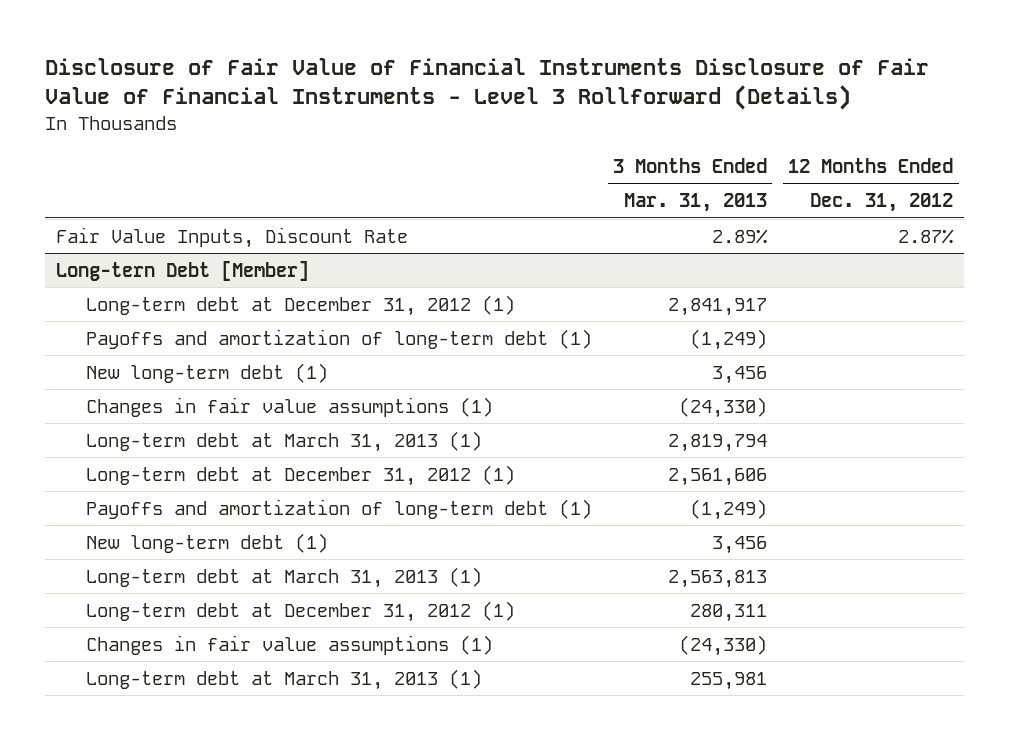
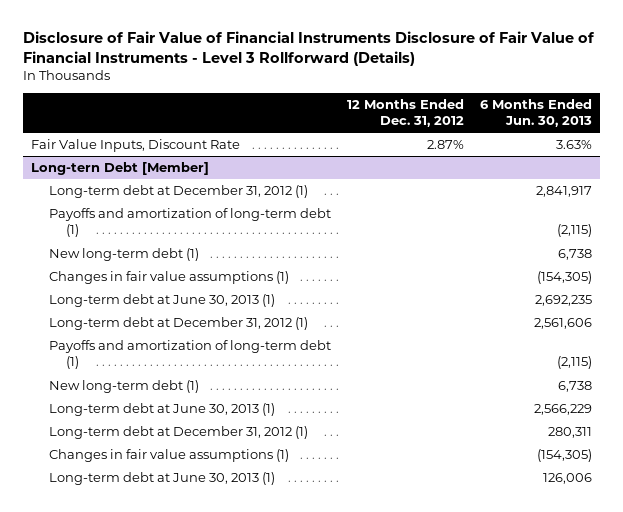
- | 3 Months Ended Mar. 31, 2013 | 12 Months Ended Dec. 31, 2012
+ | 12 Months Ended Dec. 31, 2012 | 6 Months Ended Jun. 30, 2013
@ Long-tern Debt [Member]
- Long-term debt at March 31, 2013 (1) | 2,819,794 |
+ Long-term debt at June 30, 2013 (1) | | 2,692,235
- Long-term debt at March 31, 2013 (1) | 2,563,813 |
+ Long-term debt at June 30, 2013 (1) | | 2,566,229
- Long-term debt at March 31, 2013 (1) | 255,981 |
+ Long-term debt at June 30, 2013 (1) | | 126,006

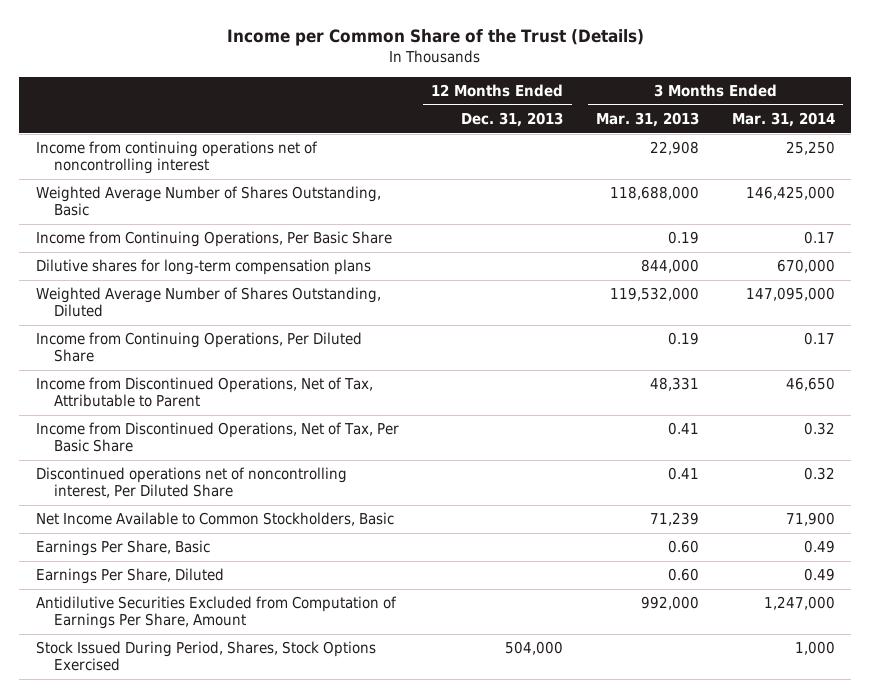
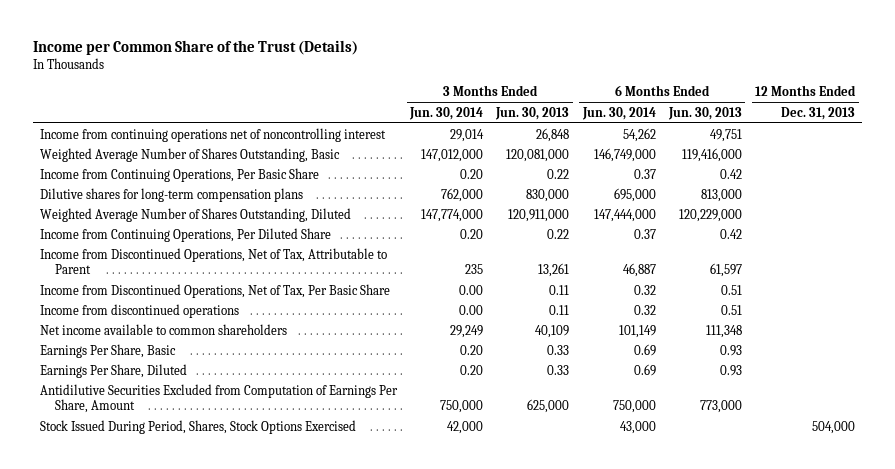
- | 12 Months Ended Dec. 31, 2013 | 3 Months Ended Mar. 31, 2013 | 3 Months Ended Mar. 31, 2014
+ | 3 Months Ended Jun. 30, 2014 | 3 Months Ended Jun. 30, 2013 | 6 Months Ended Jun. 30, 2014 | 6 Months Ended Jun. 30, 2013 | 12 Months Ended Dec. 31, 2013
- Discontinued operations net of noncontrolling interest, Per Diluted Share | | 0.41 | 0.32
- Net Income Available to Common Stockholders, Basic | | 71,239 | 71,900
+ Income from discontinued operations | 0.00 | 0.11 | 0.32 | 0.51 |
+ Net income available to common shareholders | 29,249 | 40,109 | 101,149 | 111,348 |

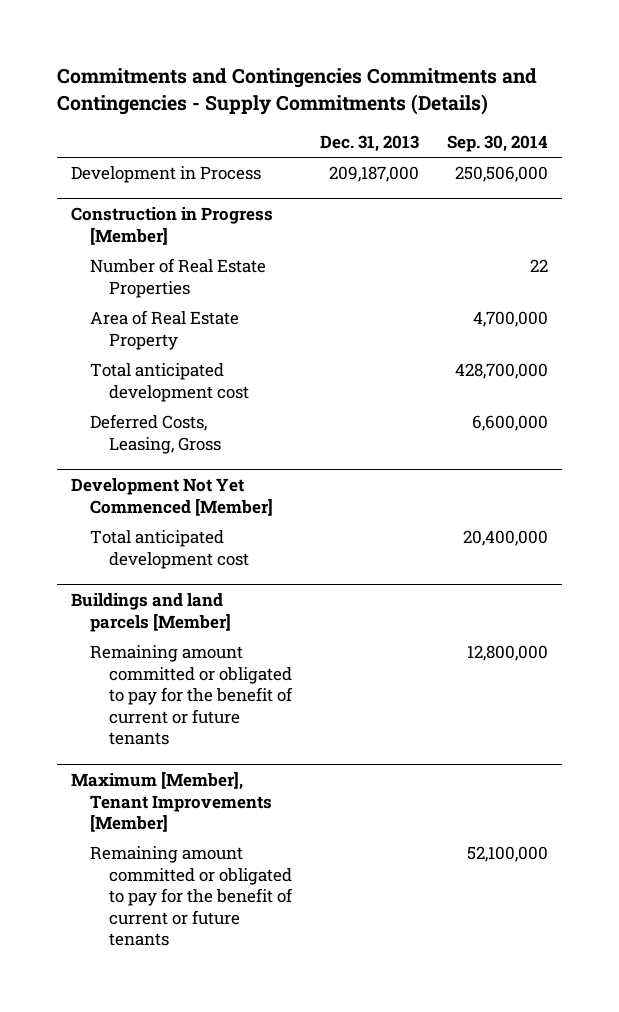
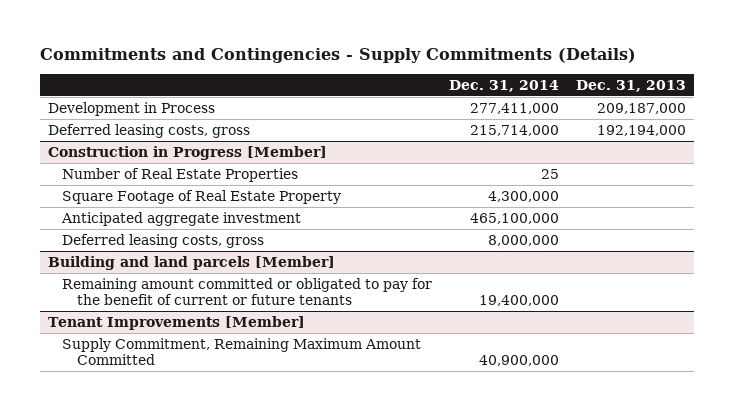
- Commitments and Contingencies Commitments and Contingencies - Supply Commitments (Details)
+ Commitments and Contingencies - Supply Commitments (Details)
- | Dec. 31, 2013 | Sep. 30, 2014
+ | Dec. 31, 2014 | Dec. 31, 2013
+ Deferred leasing costs, gross | 215,714,000 | 192,194,000
@ Construction in Progress [Member]
- Area of Real Estate Property | | 4,700,000
- Total anticipated development cost | | 428,700,000
- Deferred Costs, Leasing, Gross | | 6,600,000
- Development Not Yet Commenced [Member]
- Total anticipated development cost | | 20,400,000
- Buildings and land parcels [Member]
@ Construction in Progress [Member]
+ Square Footage of Real Estate Property | 4,300,000 |
+ Anticipated aggregate investment | 465,100,000 |
+ Deferred leasing costs, gross | 8,000,000 |
+ Building and land parcels [Member]
- Maximum [Member], Tenant Improvements [Member]
- Remaining amount committed or obligated to pay for the benefit of current or future tenants | | 52,100,000
+ Tenant Improvements [Member]
+ Supply Commitment, Remaining Maximum Amount Committed | 40,900,000 |

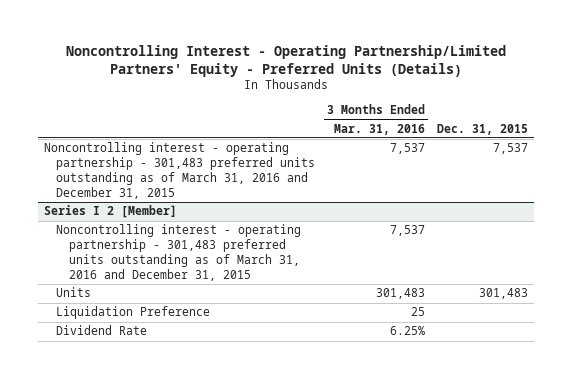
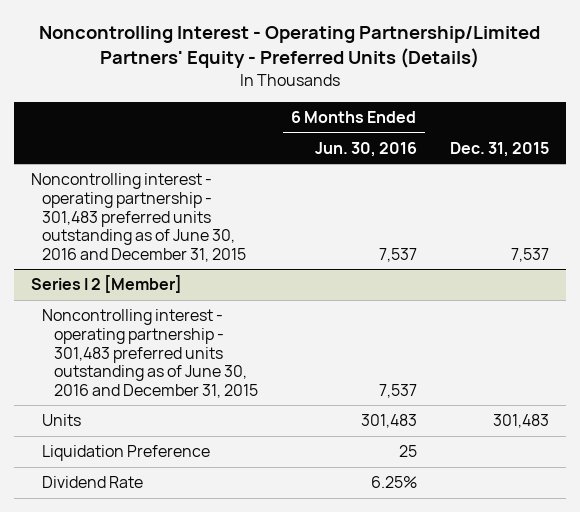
- | 3 Months Ended Mar. 31, 2016 | Dec. 31, 2015
+ | 6 Months Ended Jun. 30, 2016 | Dec. 31, 2015
- Noncontrolling interest - operating partnership - 301,483 preferred units outstanding as of March 31, 2016 and December 31, 2015 | 7,537 | 7,537
+ Noncontrolling interest - operating partnership - 301,483 preferred units outstanding as of June 30, 2016 and December 31, 2015 | 7,537 | 7,537
@ Series I 2 [Member]
- Noncontrolling interest - operating partnership - 301,483 preferred units outstanding as of March 31, 2016 and December 31, 2015 | 7,537 |
+ Noncontrolling interest - operating partnership - 301,483 preferred units outstanding as of June 30, 2016 and December 31, 2015 | 7,537 |

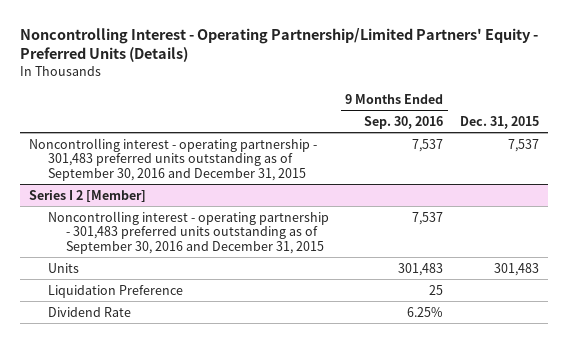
- | 6 Months Ended Jun. 30, 2016 | Dec. 31, 2015
+ | 9 Months Ended Sep. 30, 2016 | Dec. 31, 2015
- Noncontrolling interest - operating partnership - 301,483 preferred units outstanding as of June 30, 2016 and December 31, 2015 | 7,537 | 7,537
+ Noncontrolling interest - operating partnership - 301,483 preferred units outstanding as of September 30, 2016 and December 31, 2015 | 7,537 | 7,537
@ Series I 2 [Member]
- Noncontrolling interest - operating partnership - 301,483 preferred units outstanding as of June 30, 2016 and December 31, 2015 | 7,537 |
+ Noncontrolling interest - operating partnership - 301,483 preferred units outstanding as of September 30, 2016 and December 31, 2015 | 7,537 |

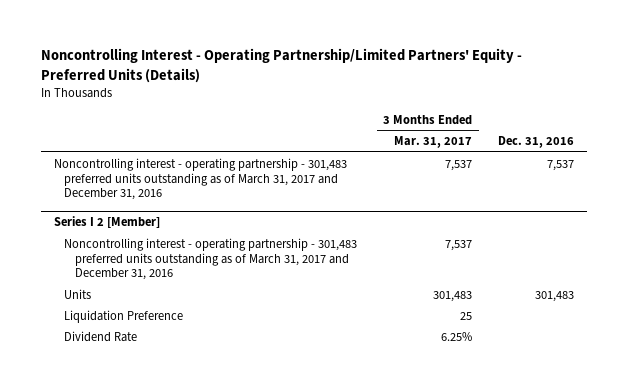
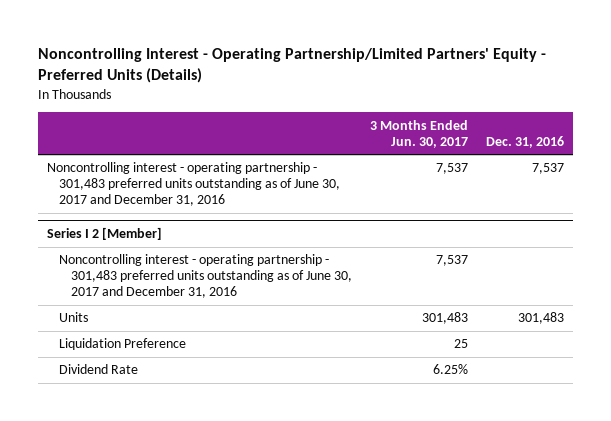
- | 3 Months Ended Mar. 31, 2017 | Dec. 31, 2016
+ | 3 Months Ended Jun. 30, 2017 | Dec. 31, 2016
- Noncontrolling interest - operating partnership - 301,483 preferred units outstanding as of March 31, 2017 and December 31, 2016 | 7,537 | 7,537
+ Noncontrolling interest - operating partnership - 301,483 preferred units outstanding as of June 30, 2017 and December 31, 2016 | 7,537 | 7,537
@ Series I 2 [Member]
- Noncontrolling interest - operating partnership - 301,483 preferred units outstanding as of March 31, 2017 and December 31, 2016 | 7,537 |
+ Noncontrolling interest - operating partnership - 301,483 preferred units outstanding as of June 30, 2017 and December 31, 2016 | 7,537 |

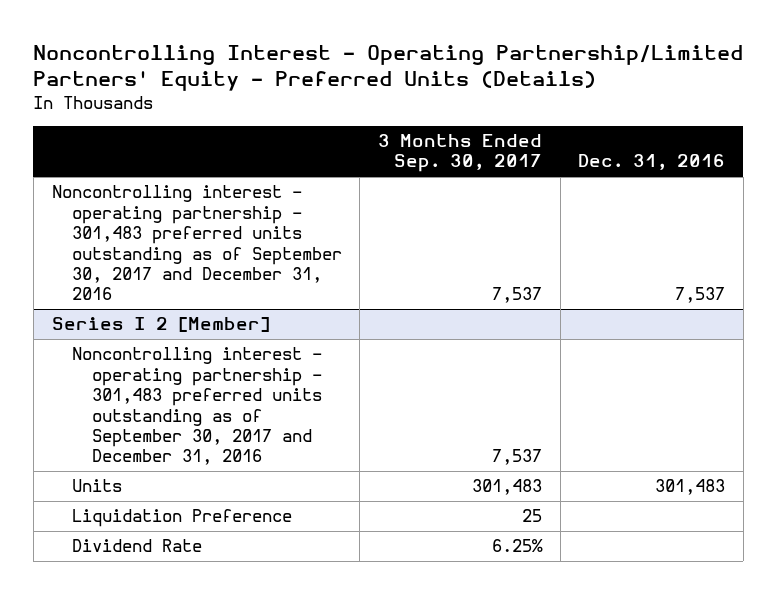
- | 3 Months Ended Jun. 30, 2017 | Dec. 31, 2016
+ | 3 Months Ended Sep. 30, 2017 | Dec. 31, 2016
- Noncontrolling interest - operating partnership - 301,483 preferred units outstanding as of June 30, 2017 and December 31, 2016 | 7,537 | 7,537
+ Noncontrolling interest - operating partnership - 301,483 preferred units outstanding as of September 30, 2017 and December 31, 2016 | 7,537 | 7,537
@ Series I 2 [Member]
- Noncontrolling interest - operating partnership - 301,483 preferred units outstanding as of June 30, 2017 and December 31, 2016 | 7,537 |
+ Noncontrolling interest - operating partnership - 301,483 preferred units outstanding as of September 30, 2017 and December 31, 2016 | 7,537 |

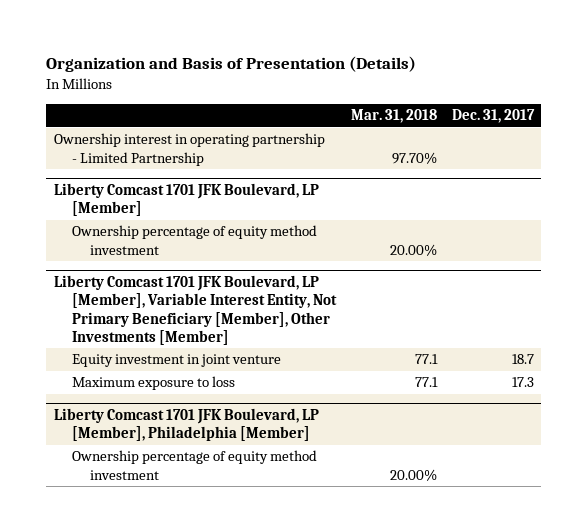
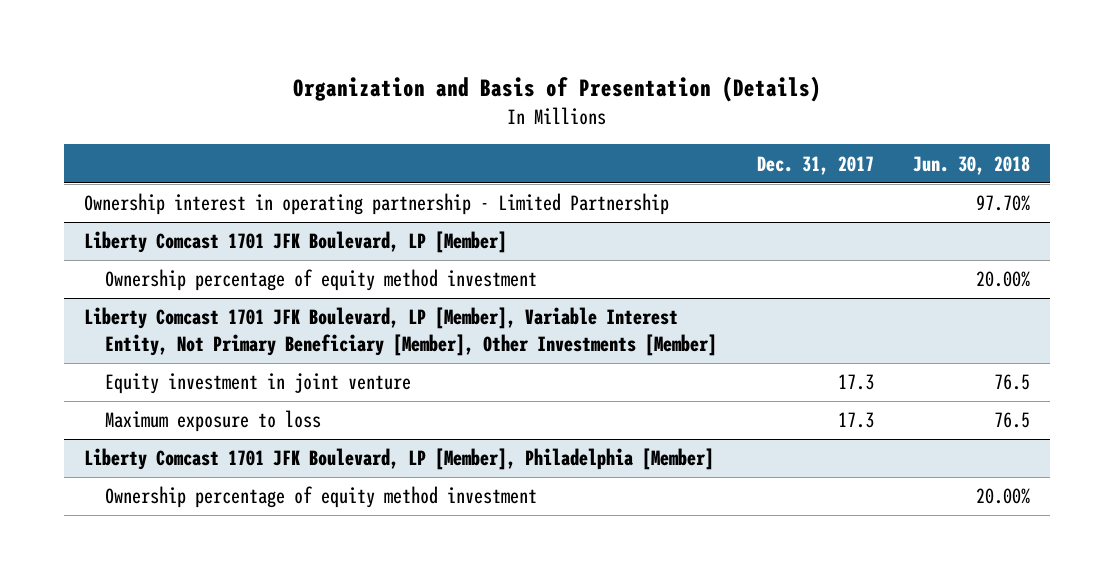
- | Mar. 31, 2018 | Dec. 31, 2017
+ | Dec. 31, 2017 | Jun. 30, 2018
@ Liberty Comcast 1701 JFK Boulevard, LP [Member], Variable Interest Entity, Not Primary Beneficiary [Member], Other Investments [Member]
- Equity investment in joint venture | 77.1 | 18.7
+ Equity investment in joint venture | 17.3 | 76.5

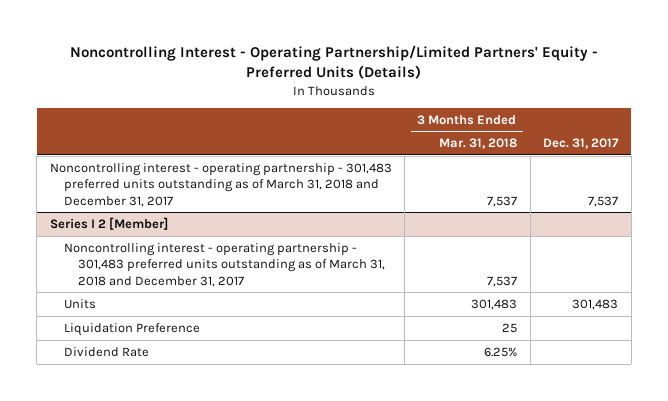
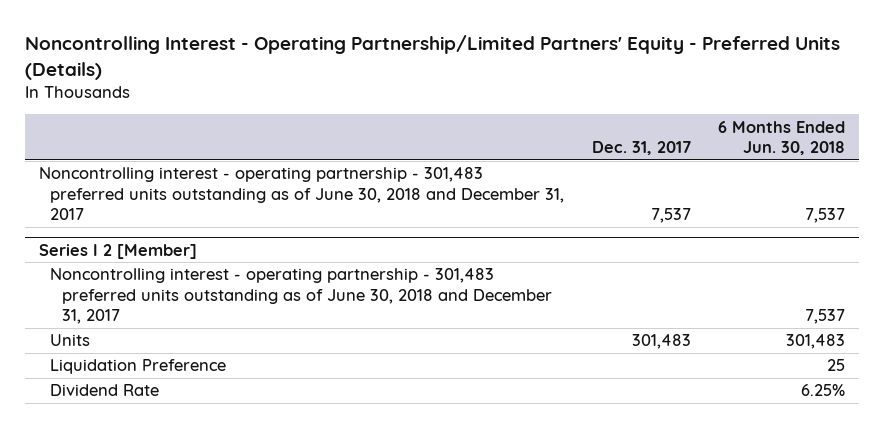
- | 3 Months Ended Mar. 31, 2018 | Dec. 31, 2017
+ | Dec. 31, 2017 | 6 Months Ended Jun. 30, 2018
- Noncontrolling interest - operating partnership - 301,483 preferred units outstanding as of March 31, 2018 and December 31, 2017 | 7,537 | 7,537
+ Noncontrolling interest - operating partnership - 301,483 preferred units outstanding as of June 30, 2018 and December 31, 2017 | 7,537 | 7,537
@ Series I 2 [Member]
- Noncontrolling interest - operating partnership - 301,483 preferred units outstanding as of March 31, 2018 and December 31, 2017 | 7,537 |
+ Noncontrolling interest - operating partnership - 301,483 preferred units outstanding as of June 30, 2018 and December 31, 2017 | | 7,537

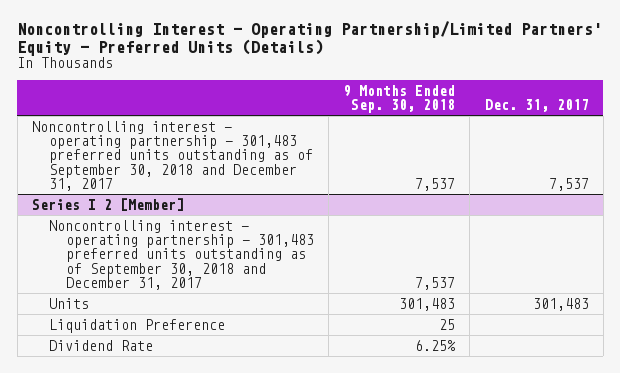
- | Dec. 31, 2017 | 6 Months Ended Jun. 30, 2018
+ | 9 Months Ended Sep. 30, 2018 | Dec. 31, 2017
- Noncontrolling interest - operating partnership - 301,483 preferred units outstanding as of June 30, 2018 and December 31, 2017 | 7,537 | 7,537
+ Noncontrolling interest - operating partnership - 301,483 preferred units outstanding as of September 30, 2018 and December 31, 2017 | 7,537 | 7,537
@ Series I 2 [Member]
- Noncontrolling interest - operating partnership - 301,483 preferred units outstanding as of June 30, 2018 and December 31, 2017 | | 7,537
+ Noncontrolling interest - operating partnership - 301,483 preferred units outstanding as of September 30, 2018 and December 31, 2017 | 7,537 |

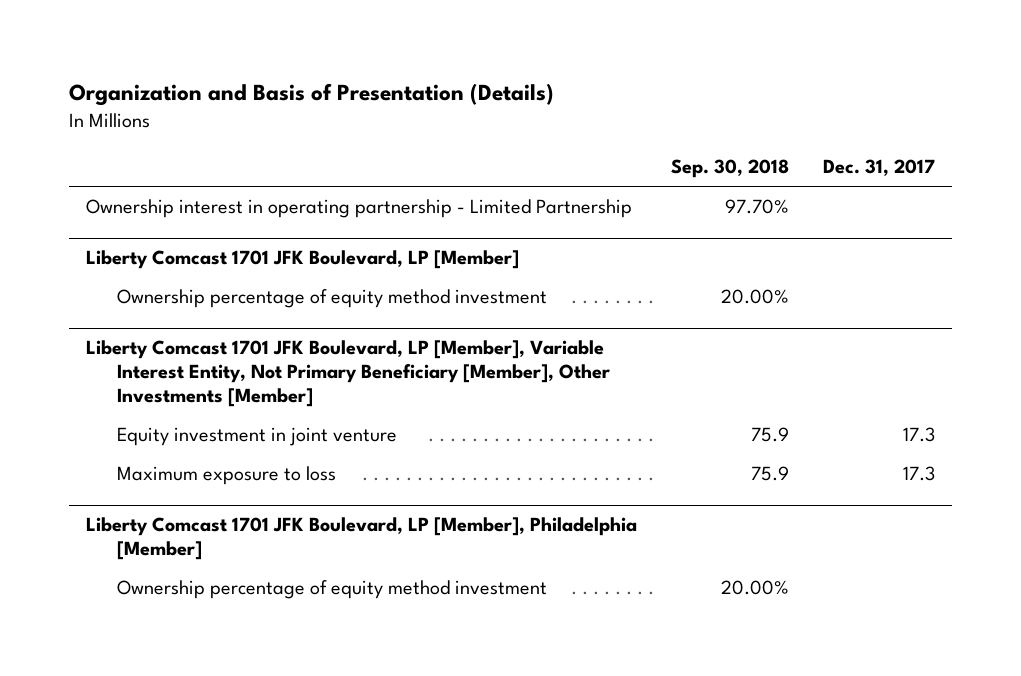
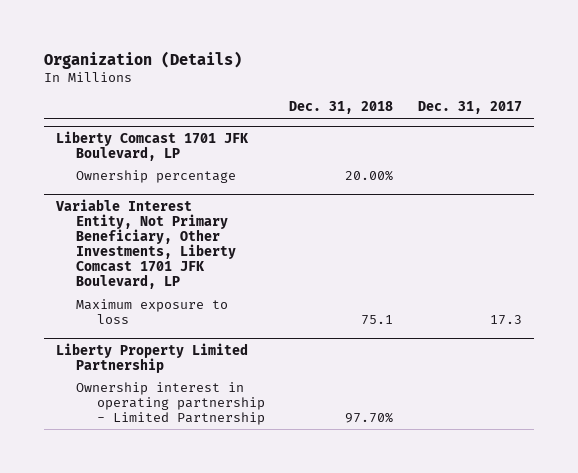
- Organization and Basis of Presentation (Details)
+ Organization (Details)
- | Sep. 30, 2018 | Dec. 31, 2017
+ | Dec. 31, 2018 | Dec. 31, 2017
- Ownership interest in operating partnership - Limited Partnership | 97.70% |
- Liberty Comcast 1701 JFK Boulevard, LP [Member]
- Ownership percentage of equity method investment | 20.00% |
- Liberty Comcast 1701 JFK Boulevard, LP [Member], Variable Interest Entity, Not Primary Beneficiary [Member], Other Investments [Member]
- Equity investment in joint venture | 75.9 | 17.3
+ Liberty Comcast 1701 JFK Boulevard, LP
+ Ownership percentage | 20.00% |
+ Variable Interest Entity, Not Primary Beneficiary, Other Investments, Liberty Comcast 1701 JFK Boulevard, LP
- Liberty Comcast 1701 JFK Boulevard, LP [Member], Philadelphia [Member]
- Ownership percentage of equity method investment | 20.00% |
+ Liberty Property Limited Partnership
+ Ownership interest in operating partnership - Limited Partnership | 97.70% |

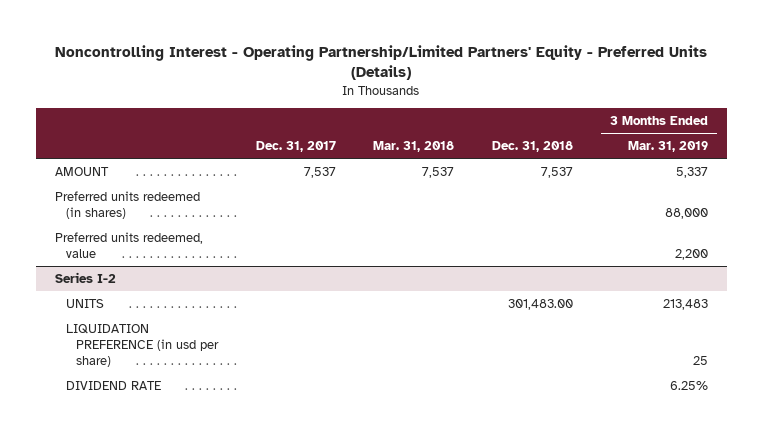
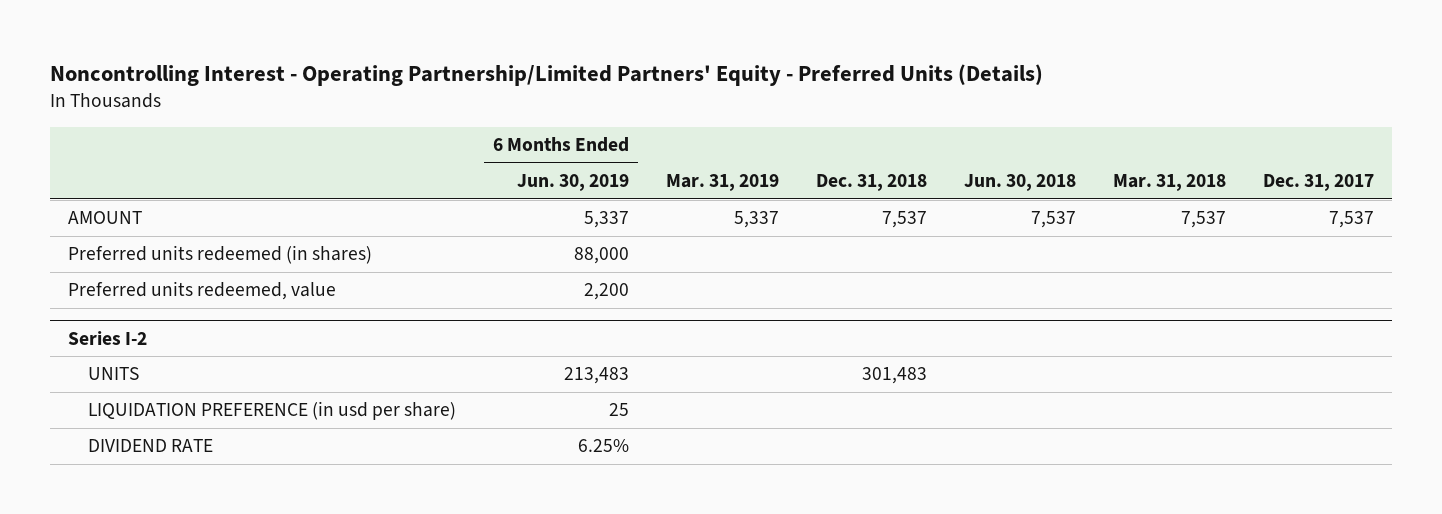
- | Dec. 31, 2017 | Mar. 31, 2018 | Dec. 31, 2018 | 3 Months Ended Mar. 31, 2019
+ | 6 Months Ended Jun. 30, 2019 | Mar. 31, 2019 | Dec. 31, 2018 | Jun. 30, 2018 | Mar. 31, 2018 | Dec. 31, 2017
@ Series I-2
- UNITS | | | 301,483.00 | 213,483
+ UNITS | 213,483 | | 301,483 | | |

